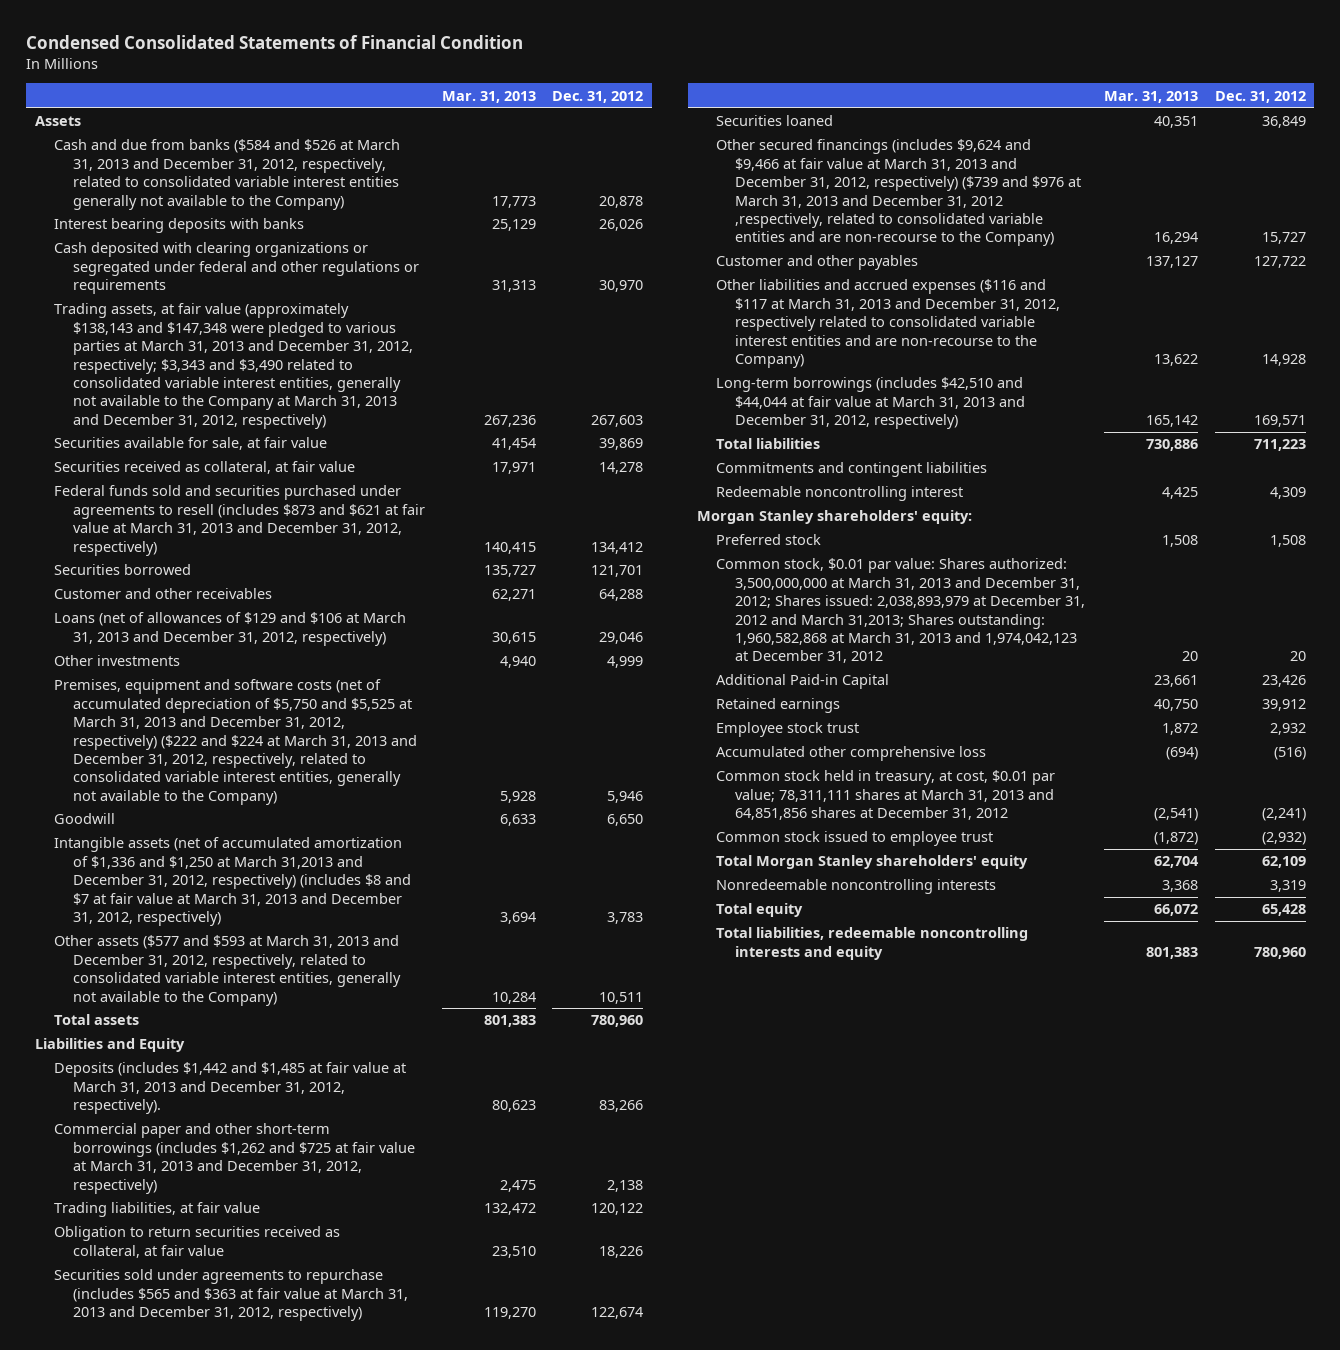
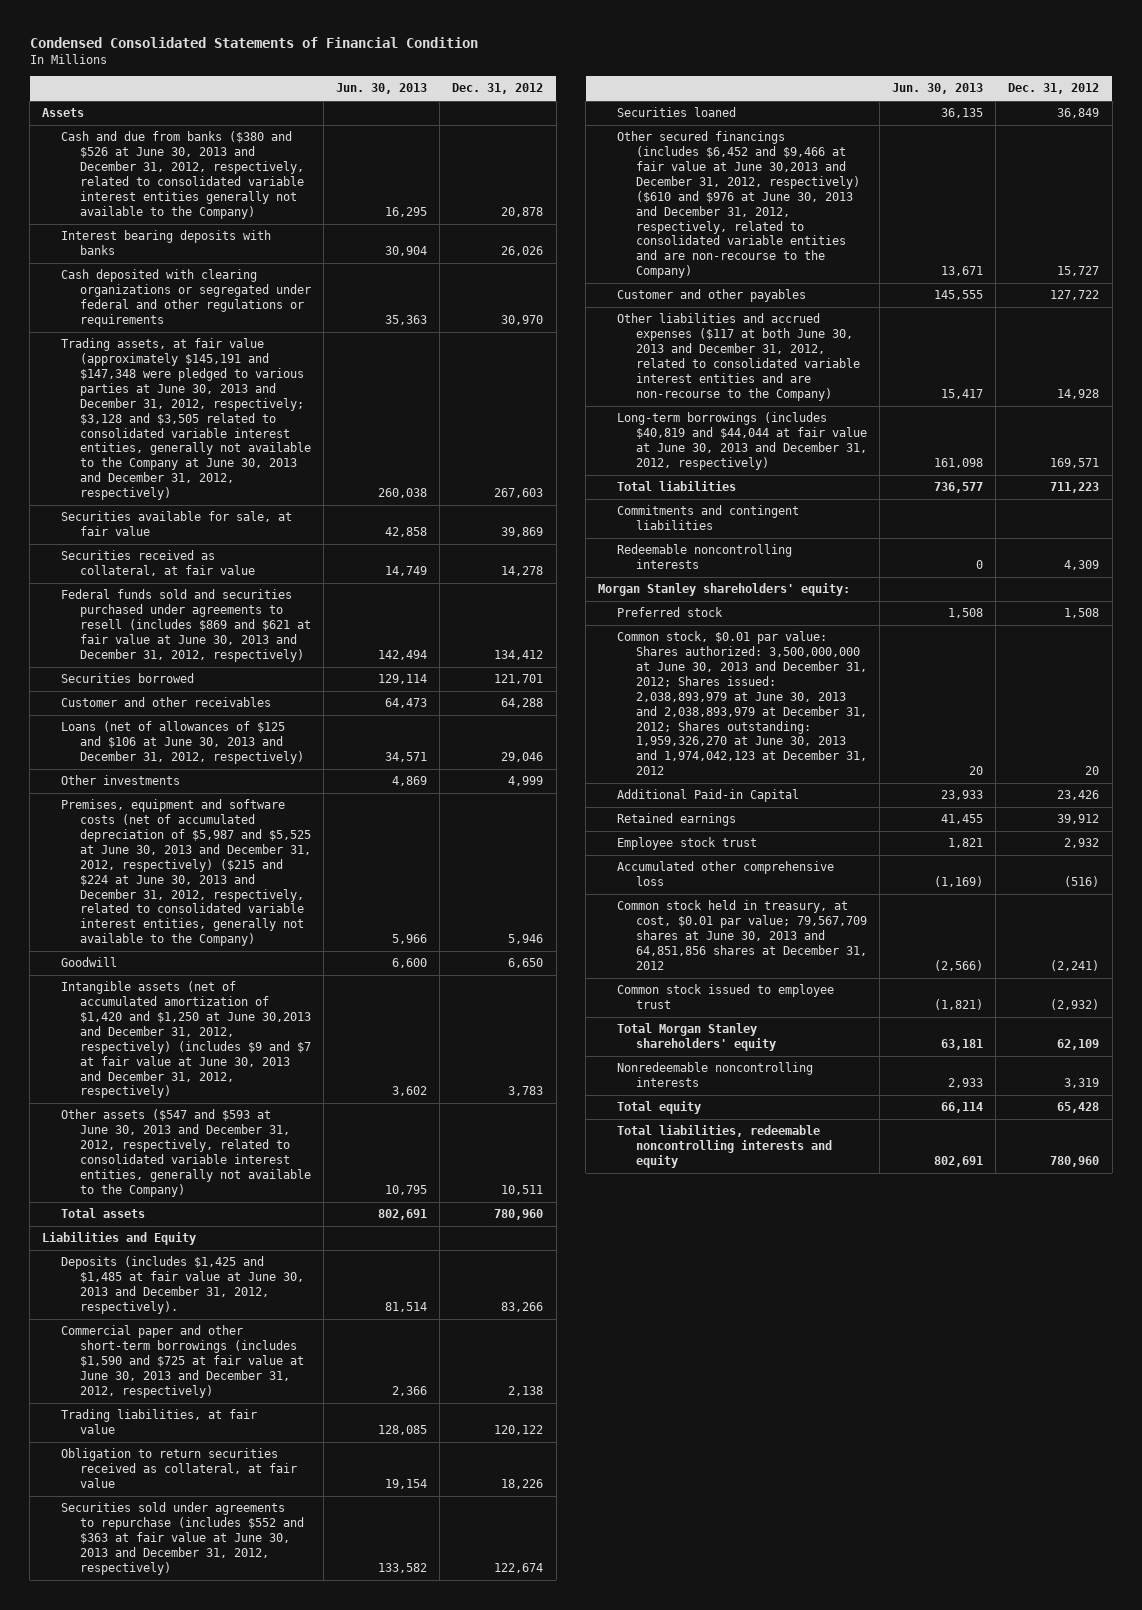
- | Mar. 31, 2013 | Dec. 31, 2012
+ | Jun. 30, 2013 | Dec. 31, 2012
- Cash and due from banks ($584 and $526 at March 31, 2013 and December 31, 2012, respectively, related to consolidated variable interest entities generally not available to the Company) | 17,773 | 20,878
+ Cash and due from banks ($380 and $526 at June 30, 2013 and December 31, 2012, respectively, related to consolidated variable interest entities generally not available to the Company) | 16,295 | 20,878
- Trading assets, at fair value (approximately $138,143 and $147,348 were pledged to various parties at March 31, 2013 and December 31, 2012, respectively; $3,343 and $3,490 related to consolidated variable interest entities, generally not available to the Company at March 31, 2013 and December 31, 2012, respectively) | 267,236 | 267,603
+ Trading assets, at fair value (approximately $145,191 and $147,348 were pledged to various parties at June 30, 2013 and December 31, 2012, respectively; $3,128 and $3,505 related to consolidated variable interest entities, generally not available to the Company at June 30, 2013 and December 31, 2012, respectively) | 260,038 | 267,603
- Federal funds sold and securities purchased under agreements to resell (includes $873 and $621 at fair value at March 31, 2013 and December 31, 2012, respectively) | 140,415 | 134,412
+ Federal funds sold and securities purchased under agreements to resell (includes $869 and $621 at fair value at June 30, 2013 and December 31, 2012, respectively) | 142,494 | 134,412
- Loans (net of allowances of $129 and $106 at March 31, 2013 and December 31, 2012, respectively) | 30,615 | 29,046
+ Loans (net of allowances of $125 and $106 at June 30, 2013 and December 31, 2012, respectively) | 34,571 | 29,046
- Premises, equipment and software costs (net of accumulated depreciation of $5,750 and $5,525 at March 31, 2013 and December 31, 2012, respectively) ($222 and $224 at March 31, 2013 and December 31, 2012, respectively, related to consolidated variable interest entities, generally not available to the Company) | 5,928 | 5,946
+ Premises, equipment and software costs (net of accumulated depreciation of $5,987 and $5,525 at June 30, 2013 and December 31, 2012, respectively) ($215 and $224 at June 30, 2013 and December 31, 2012, respectively, related to consolidated variable interest entities, generally not available to the Company) | 5,966 | 5,946
- Intangible assets (net of accumulated amortization of $1,336 and $1,250 at March 31,2013 and December 31, 2012, respectively) (includes $8 and $7 at fair value at March 31, 2013 and December 31, 2012, respectively) | 3,694 | 3,783
- Other assets ($577 and $593 at March 31, 2013 and December 31, 2012, respectively, related to consolidated variable interest entities, generally not available to the Company) | 10,284 | 10,511
+ Intangible assets (net of accumulated amortization of $1,420 and $1,250 at June 30,2013 and December 31, 2012, respectively) (includes $9 and $7 at fair value at June 30, 2013 and December 31, 2012, respectively) | 3,602 | 3,783
+ Other assets ($547 and $593 at June 30, 2013 and December 31, 2012, respectively, related to consolidated variable interest entities, generally not available to the Company) | 10,795 | 10,511
- Deposits (includes $1,442 and $1,485 at fair value at March 31, 2013 and December 31, 2012, respectively). | 80,623 | 83,266
- Commercial paper and other short-term borrowings (includes $1,262 and $725 at fair value at March 31, 2013 and December 31, 2012, respectively) | 2,475 | 2,138
+ Deposits (includes $1,425 and $1,485 at fair value at June 30, 2013 and December 31, 2012, respectively). | 81,514 | 83,266
+ Commercial paper and other short-term borrowings (includes $1,590 and $725 at fair value at June 30, 2013 and December 31, 2012, respectively) | 2,366 | 2,138
- Securities sold under agreements to repurchase (includes $565 and $363 at fair value at March 31, 2013 and December 31, 2012, respectively) | 119,270 | 122,674
+ Securities sold under agreements to repurchase (includes $552 and $363 at fair value at June 30, 2013 and December 31, 2012, respectively) | 133,582 | 122,674
- Other secured financings (includes $9,624 and $9,466 at fair value at March 31, 2013 and December 31, 2012, respectively) ($739 and $976 at March 31, 2013 and December 31, 2012 ,respectively, related to consolidated variable entities and are non-recourse to the Company) | 16,294 | 15,727
+ Other secured financings (includes $6,452 and $9,466 at fair value at June 30,2013 and December 31, 2012, respectively) ($610 and $976 at June 30, 2013 and December 31, 2012, respectively, related to consolidated variable entities and are non-recourse to the Company) | 13,671 | 15,727
- Other liabilities and accrued expenses ($116 and $117 at March 31, 2013 and December 31, 2012, respectively related to consolidated variable interest entities and are non-recourse to the Company) | 13,622 | 14,928
- Long-term borrowings (includes $42,510 and $44,044 at fair value at March 31, 2013 and December 31, 2012, respectively) | 165,142 | 169,571
+ Other liabilities and accrued expenses ($117 at both June 30, 2013 and December 31, 2012, related to consolidated variable interest entities and are non-recourse to the Company) | 15,417 | 14,928
+ Long-term borrowings (includes $40,819 and $44,044 at fair value at June 30, 2013 and December 31, 2012, respectively) | 161,098 | 169,571
- Redeemable noncontrolling interest | 4,425 | 4,309
+ Redeemable noncontrolling interests | 0 | 4,309
- Common stock, $0.01 par value: Shares authorized: 3,500,000,000 at March 31, 2013 and December 31, 2012; Shares issued: 2,038,893,979 at December 31, 2012 and March 31,2013; Shares outstanding: 1,960,582,868 at March 31, 2013 and 1,974,042,123 at December 31, 2012 | 20 | 20
+ Common stock, $0.01 par value: Shares authorized: 3,500,000,000 at June 30, 2013 and December 31, 2012; Shares issued: 2,038,893,979 at June 30, 2013 and 2,038,893,979 at December 31, 2012; Shares outstanding: 1,959,326,270 at June 30, 2013 and 1,974,042,123 at December 31, 2012 | 20 | 20
- Common stock held in treasury, at cost, $0.01 par value; 78,311,111 shares at March 31, 2013 and 64,851,856 shares at December 31, 2012 | (2,541) | (2,241)
+ Common stock held in treasury, at cost, $0.01 par value; 79,567,709 shares at June 30, 2013 and 64,851,856 shares at December 31, 2012 | (2,566) | (2,241)

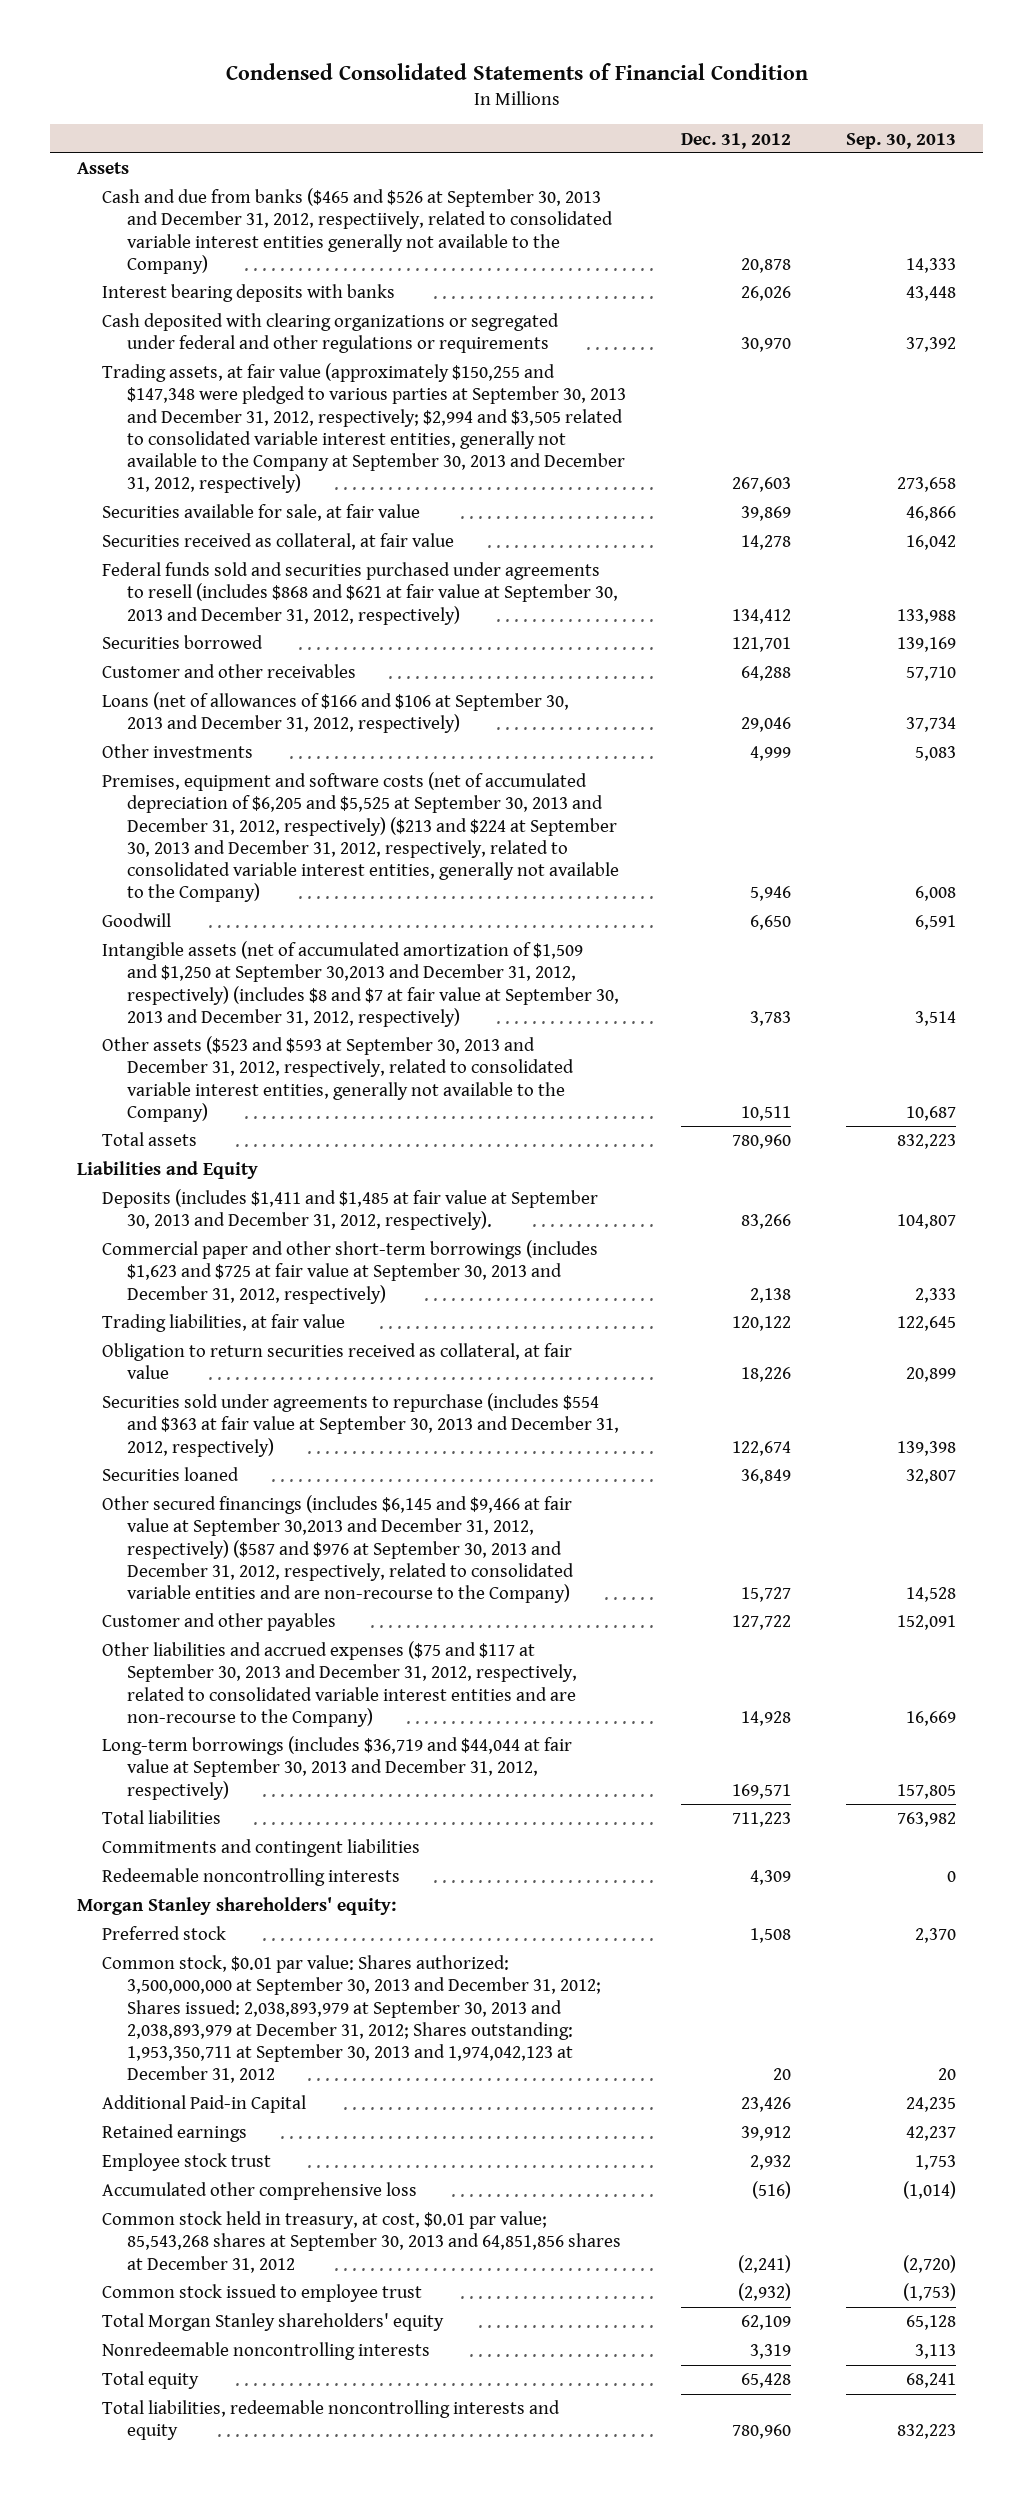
- | Jun. 30, 2013 | Dec. 31, 2012
+ | Dec. 31, 2012 | Sep. 30, 2013
- Cash and due from banks ($380 and $526 at June 30, 2013 and December 31, 2012, respectively, related to consolidated variable interest entities generally not available to the Company) | 16,295 | 20,878
+ Cash and due from banks ($465 and $526 at September 30, 2013 and December 31, 2012, respectiively, related to consolidated variable interest entities generally not available to the Company) | 20,878 | 14,333
- Trading assets, at fair value (approximately $145,191 and $147,348 were pledged to various parties at June 30, 2013 and December 31, 2012, respectively; $3,128 and $3,505 related to consolidated variable interest entities, generally not available to the Company at June 30, 2013 and December 31, 2012, respectively) | 260,038 | 267,603
+ Trading assets, at fair value (approximately $150,255 and $147,348 were pledged to various parties at September 30, 2013 and December 31, 2012, respectively; $2,994 and $3,505 related to consolidated variable interest entities, generally not available to the Company at September 30, 2013 and December 31, 2012, respectively) | 267,603 | 273,658
- Federal funds sold and securities purchased under agreements to resell (includes $869 and $621 at fair value at June 30, 2013 and December 31, 2012, respectively) | 142,494 | 134,412
+ Federal funds sold and securities purchased under agreements to resell (includes $868 and $621 at fair value at September 30, 2013 and December 31, 2012, respectively) | 134,412 | 133,988
- Loans (net of allowances of $125 and $106 at June 30, 2013 and December 31, 2012, respectively) | 34,571 | 29,046
+ Loans (net of allowances of $166 and $106 at September 30, 2013 and December 31, 2012, respectively) | 29,046 | 37,734
- Premises, equipment and software costs (net of accumulated depreciation of $5,987 and $5,525 at June 30, 2013 and December 31, 2012, respectively) ($215 and $224 at June 30, 2013 and December 31, 2012, respectively, related to consolidated variable interest entities, generally not available to the Company) | 5,966 | 5,946
+ Premises, equipment and software costs (net of accumulated depreciation of $6,205 and $5,525 at September 30, 2013 and December 31, 2012, respectively) ($213 and $224 at September 30, 2013 and December 31, 2012, respectively, related to consolidated variable interest entities, generally not available to the Company) | 5,946 | 6,008
- Intangible assets (net of accumulated amortization of $1,420 and $1,250 at June 30,2013 and December 31, 2012, respectively) (includes $9 and $7 at fair value at June 30, 2013 and December 31, 2012, respectively) | 3,602 | 3,783
- Other assets ($547 and $593 at June 30, 2013 and December 31, 2012, respectively, related to consolidated variable interest entities, generally not available to the Company) | 10,795 | 10,511
+ Intangible assets (net of accumulated amortization of $1,509 and $1,250 at September 30,2013 and December 31, 2012, respectively) (includes $8 and $7 at fair value at September 30, 2013 and December 31, 2012, respectively) | 3,783 | 3,514
+ Other assets ($523 and $593 at September 30, 2013 and December 31, 2012, respectively, related to consolidated variable interest entities, generally not available to the Company) | 10,511 | 10,687
- Deposits (includes $1,425 and $1,485 at fair value at June 30, 2013 and December 31, 2012, respectively). | 81,514 | 83,266
- Commercial paper and other short-term borrowings (includes $1,590 and $725 at fair value at June 30, 2013 and December 31, 2012, respectively) | 2,366 | 2,138
+ Deposits (includes $1,411 and $1,485 at fair value at September 30, 2013 and December 31, 2012, respectively). | 83,266 | 104,807
+ Commercial paper and other short-term borrowings (includes $1,623 and $725 at fair value at September 30, 2013 and December 31, 2012, respectively) | 2,138 | 2,333
- Securities sold under agreements to repurchase (includes $552 and $363 at fair value at June 30, 2013 and December 31, 2012, respectively) | 133,582 | 122,674
+ Securities sold under agreements to repurchase (includes $554 and $363 at fair value at September 30, 2013 and December 31, 2012, respectively) | 122,674 | 139,398
- Other secured financings (includes $6,452 and $9,466 at fair value at June 30,2013 and December 31, 2012, respectively) ($610 and $976 at June 30, 2013 and December 31, 2012, respectively, related to consolidated variable entities and are non-recourse to the Company) | 13,671 | 15,727
+ Other secured financings (includes $6,145 and $9,466 at fair value at September 30,2013 and December 31, 2012, respectively) ($587 and $976 at September 30, 2013 and December 31, 2012, respectively, related to consolidated variable entities and are non-recourse to the Company) | 15,727 | 14,528
- Other liabilities and accrued expenses ($117 at both June 30, 2013 and December 31, 2012, related to consolidated variable interest entities and are non-recourse to the Company) | 15,417 | 14,928
- Long-term borrowings (includes $40,819 and $44,044 at fair value at June 30, 2013 and December 31, 2012, respectively) | 161,098 | 169,571
+ Other liabilities and accrued expenses ($75 and $117 at September 30, 2013 and December 31, 2012, respectively, related to consolidated variable interest entities and are non-recourse to the Company) | 14,928 | 16,669
+ Long-term borrowings (includes $36,719 and $44,044 at fair value at September 30, 2013 and December 31, 2012, respectively) | 169,571 | 157,805
- Common stock, $0.01 par value: Shares authorized: 3,500,000,000 at June 30, 2013 and December 31, 2012; Shares issued: 2,038,893,979 at June 30, 2013 and 2,038,893,979 at December 31, 2012; Shares outstanding: 1,959,326,270 at June 30, 2013 and 1,974,042,123 at December 31, 2012 | 20 | 20
+ Common stock, $0.01 par value: Shares authorized: 3,500,000,000 at September 30, 2013 and December 31, 2012; Shares issued: 2,038,893,979 at September 30, 2013 and 2,038,893,979 at December 31, 2012; Shares outstanding: 1,953,350,711 at September 30, 2013 and 1,974,042,123 at December 31, 2012 | 20 | 20
- Common stock held in treasury, at cost, $0.01 par value; 79,567,709 shares at June 30, 2013 and 64,851,856 shares at December 31, 2012 | (2,566) | (2,241)
+ Common stock held in treasury, at cost, $0.01 par value; 85,543,268 shares at September 30, 2013 and 64,851,856 shares at December 31, 2012 | (2,241) | (2,720)

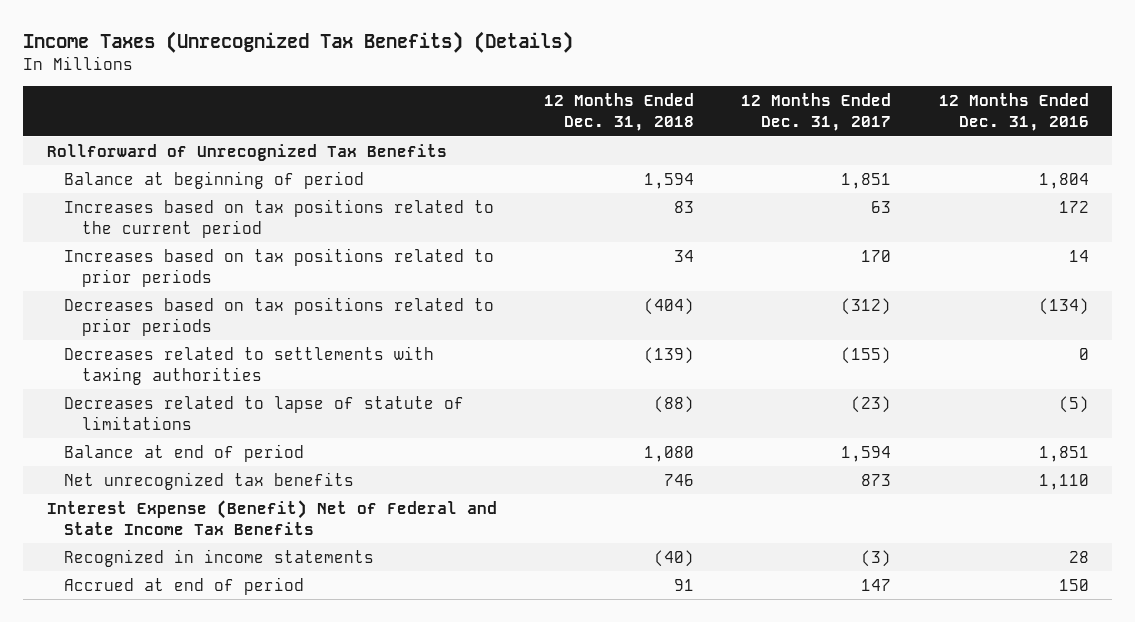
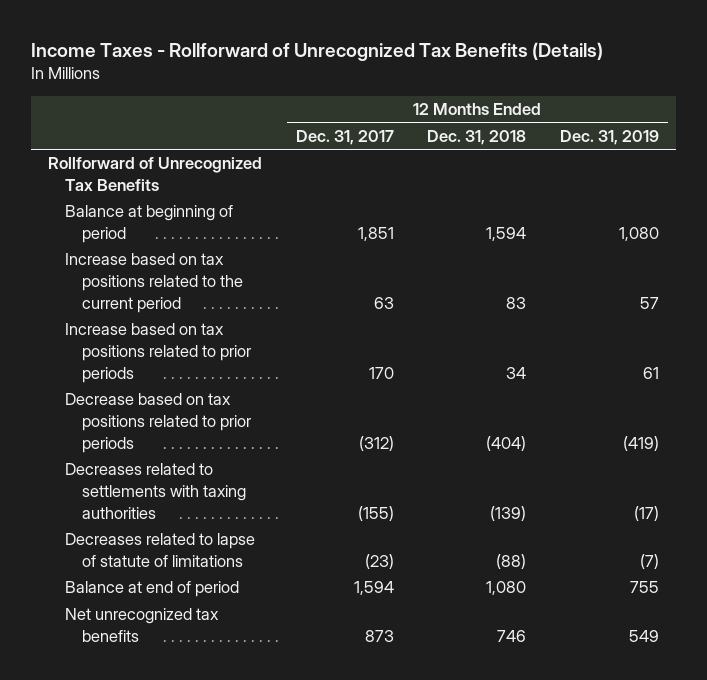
- Income Taxes (Unrecognized Tax Benefits) (Details)
+ Income Taxes - Rollforward of Unrecognized Tax Benefits (Details)
- | 12 Months Ended Dec. 31, 2018 | 12 Months Ended Dec. 31, 2017 | 12 Months Ended Dec. 31, 2016
+ | 12 Months Ended Dec. 31, 2017 | 12 Months Ended Dec. 31, 2018 | 12 Months Ended Dec. 31, 2019
- Increases based on tax positions related to the current period | 83 | 63 | 172
- Increases based on tax positions related to prior periods | 34 | 170 | 14
- Decreases based on tax positions related to prior periods | (404) | (312) | (134)
+ Increase based on tax positions related to the current period | 63 | 83 | 57
+ Increase based on tax positions related to prior periods | 170 | 34 | 61
+ Decrease based on tax positions related to prior periods | (312) | (404) | (419)
- Interest Expense (Benefit) Net of Federal and State Income Tax Benefits
- Recognized in income statements | (40) | (3) | 28
- Accrued at end of period | 91 | 147 | 150

